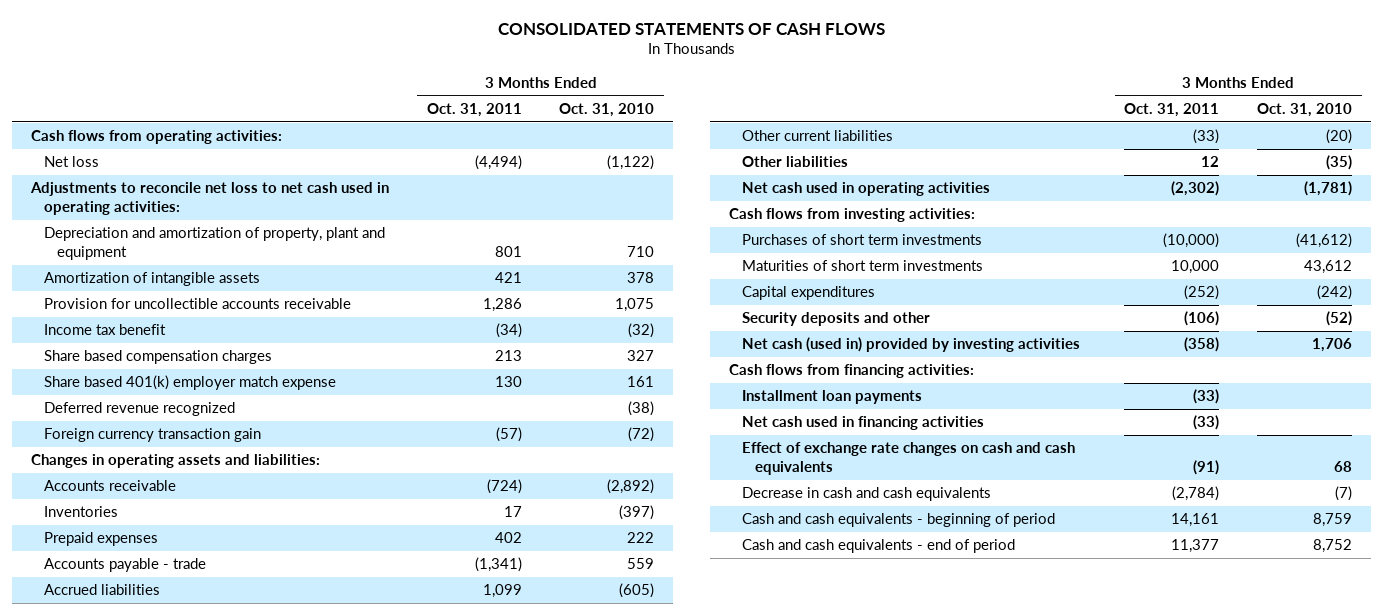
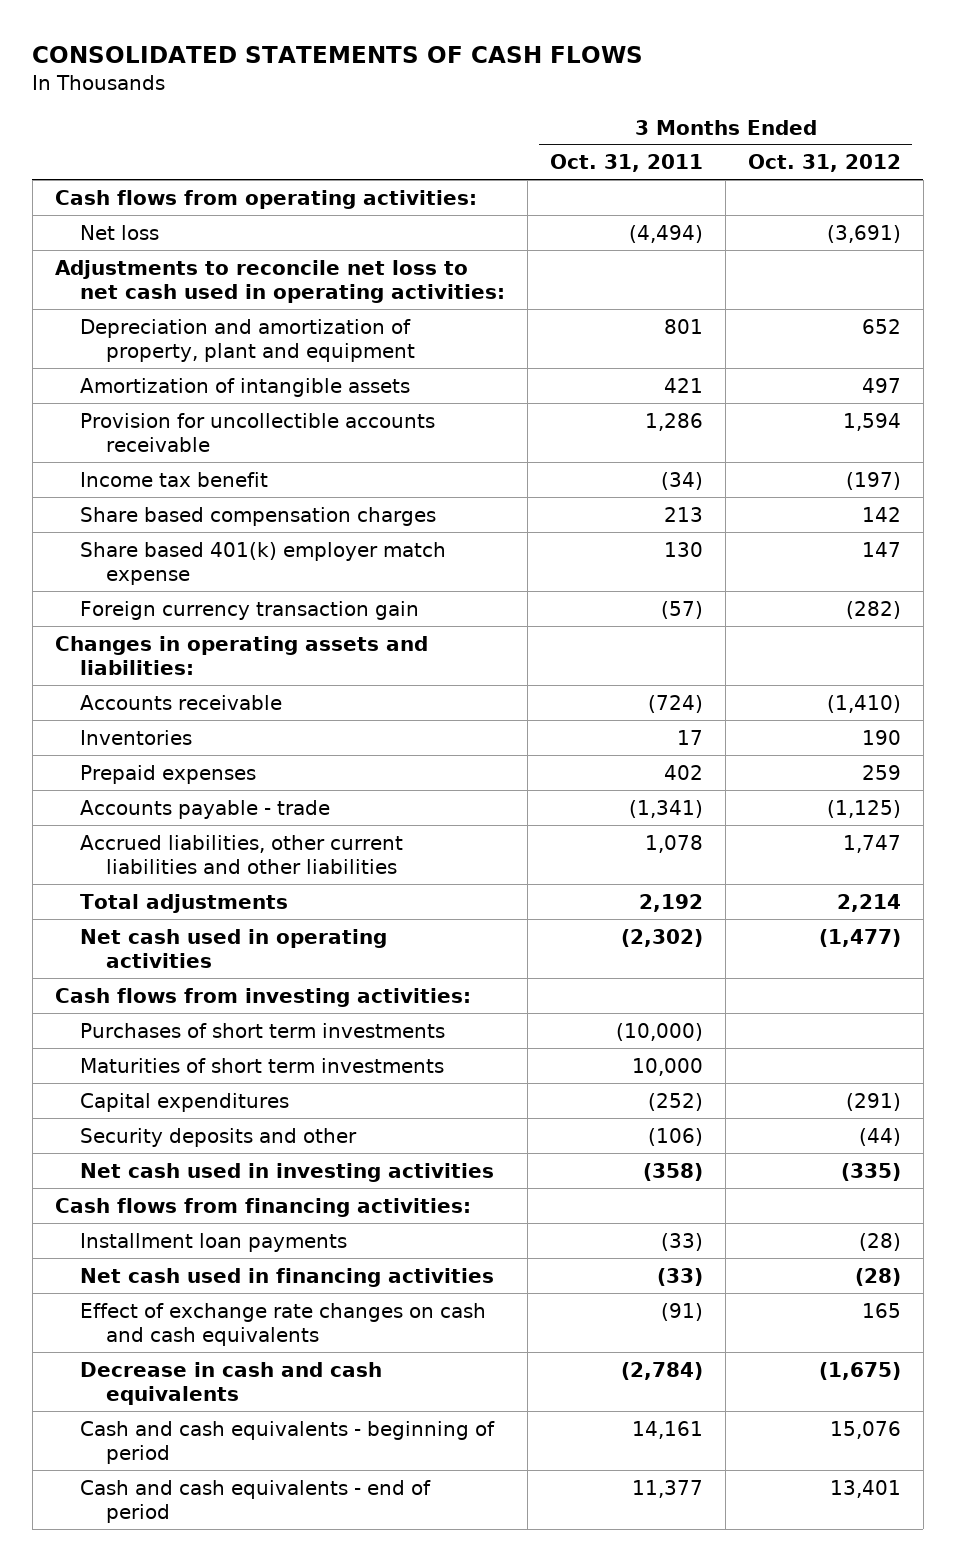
- | 3 Months Ended Oct. 31, 2011 | 3 Months Ended Oct. 31, 2010
+ | 3 Months Ended Oct. 31, 2011 | 3 Months Ended Oct. 31, 2012
- Deferred revenue recognized | | (38)
- Accrued liabilities | 1,099 | (605)
- Other current liabilities | (33) | (20)
- Other liabilities | 12 | (35)
+ Accrued liabilities, other current liabilities and other liabilities | 1,078 | 1,747
+ Total adjustments | 2,192 | 2,214
- Net cash (used in) provided by investing activities | (358) | 1,706
+ Net cash used in investing activities | (358) | (335)

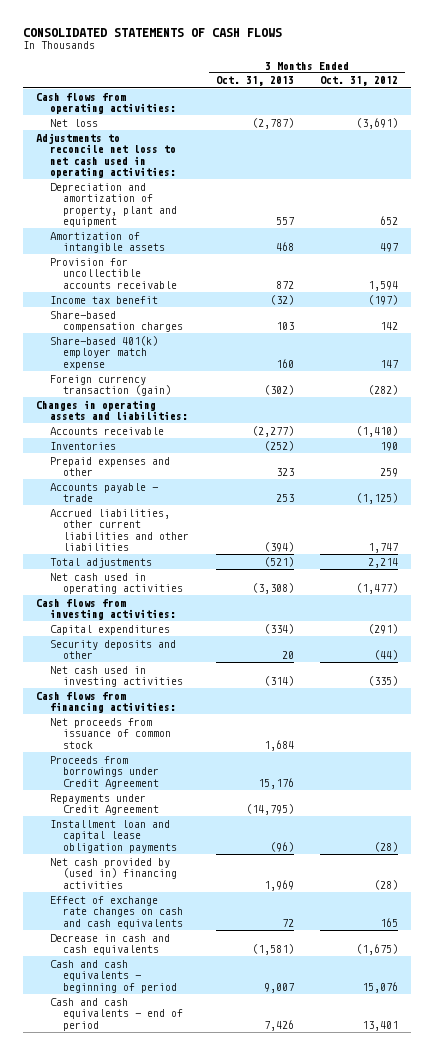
- | 3 Months Ended Oct. 31, 2011 | 3 Months Ended Oct. 31, 2012
+ | 3 Months Ended Oct. 31, 2013 | 3 Months Ended Oct. 31, 2012
- Share based compensation charges | 213 | 142
- Share based 401(k) employer match expense | 130 | 147
- Foreign currency transaction gain | (57) | (282)
+ Share-based compensation charges | 103 | 142
+ Share-based 401(k) employer match expense | 160 | 147
+ Foreign currency transaction (gain) | (302) | (282)
- Prepaid expenses | 402 | 259
+ Prepaid expenses and other | 323 | 259
- Purchases of short term investments | (10,000) |
- Maturities of short term investments | 10,000 |
- Installment loan payments | (33) | (28)
- Net cash used in financing activities | (33) | (28)
+ Net proceeds from issuance of common stock | 1,684 |
+ Proceeds from borrowings under Credit Agreement | 15,176 |
+ Repayments under Credit Agreement | (14,795) |
+ Installment loan and capital lease obligation payments | (96) | (28)
+ Net cash provided by (used in) financing activities | 1,969 | (28)

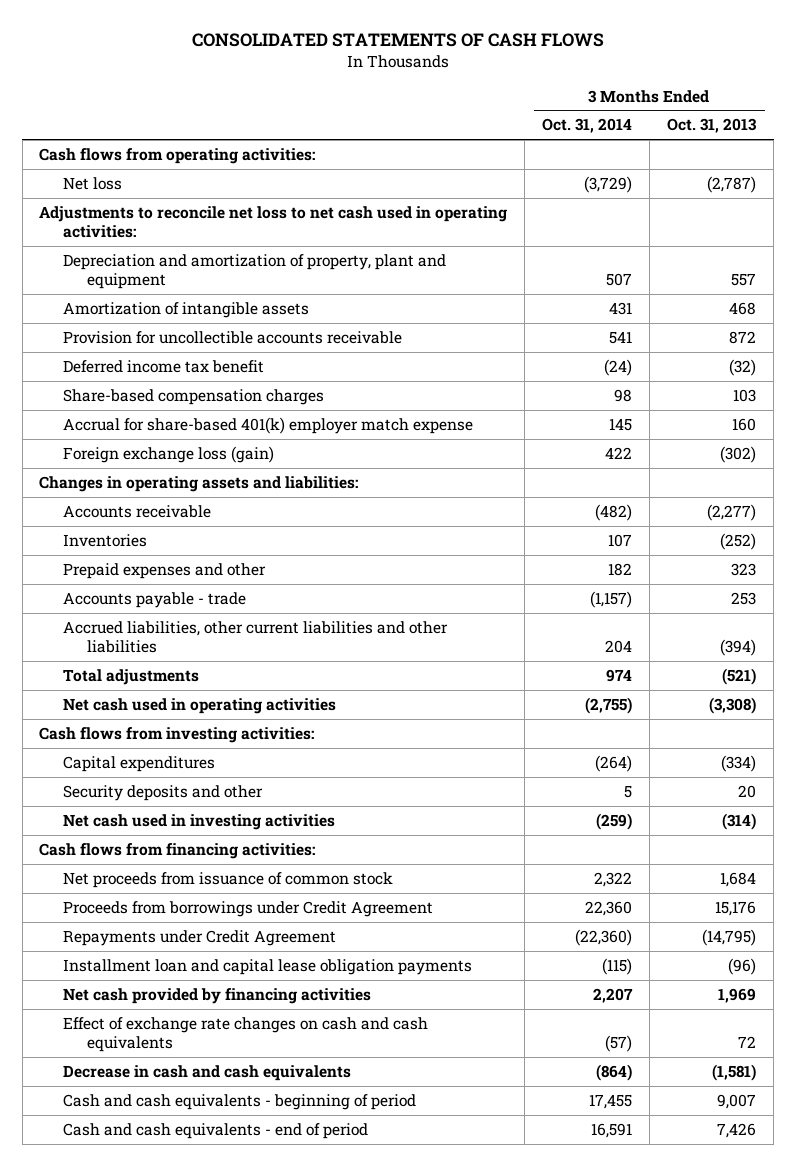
- | 3 Months Ended Oct. 31, 2013 | 3 Months Ended Oct. 31, 2012
+ | 3 Months Ended Oct. 31, 2014 | 3 Months Ended Oct. 31, 2013
- Income tax benefit | (32) | (197)
+ Deferred income tax benefit | (24) | (32)
- Share-based 401(k) employer match expense | 160 | 147
- Foreign currency transaction (gain) | (302) | (282)
+ Accrual for share-based 401(k) employer match expense | 145 | 160
+ Foreign exchange loss (gain) | 422 | (302)
- Net cash provided by (used in) financing activities | 1,969 | (28)
+ Net cash provided by financing activities | 2,207 | 1,969

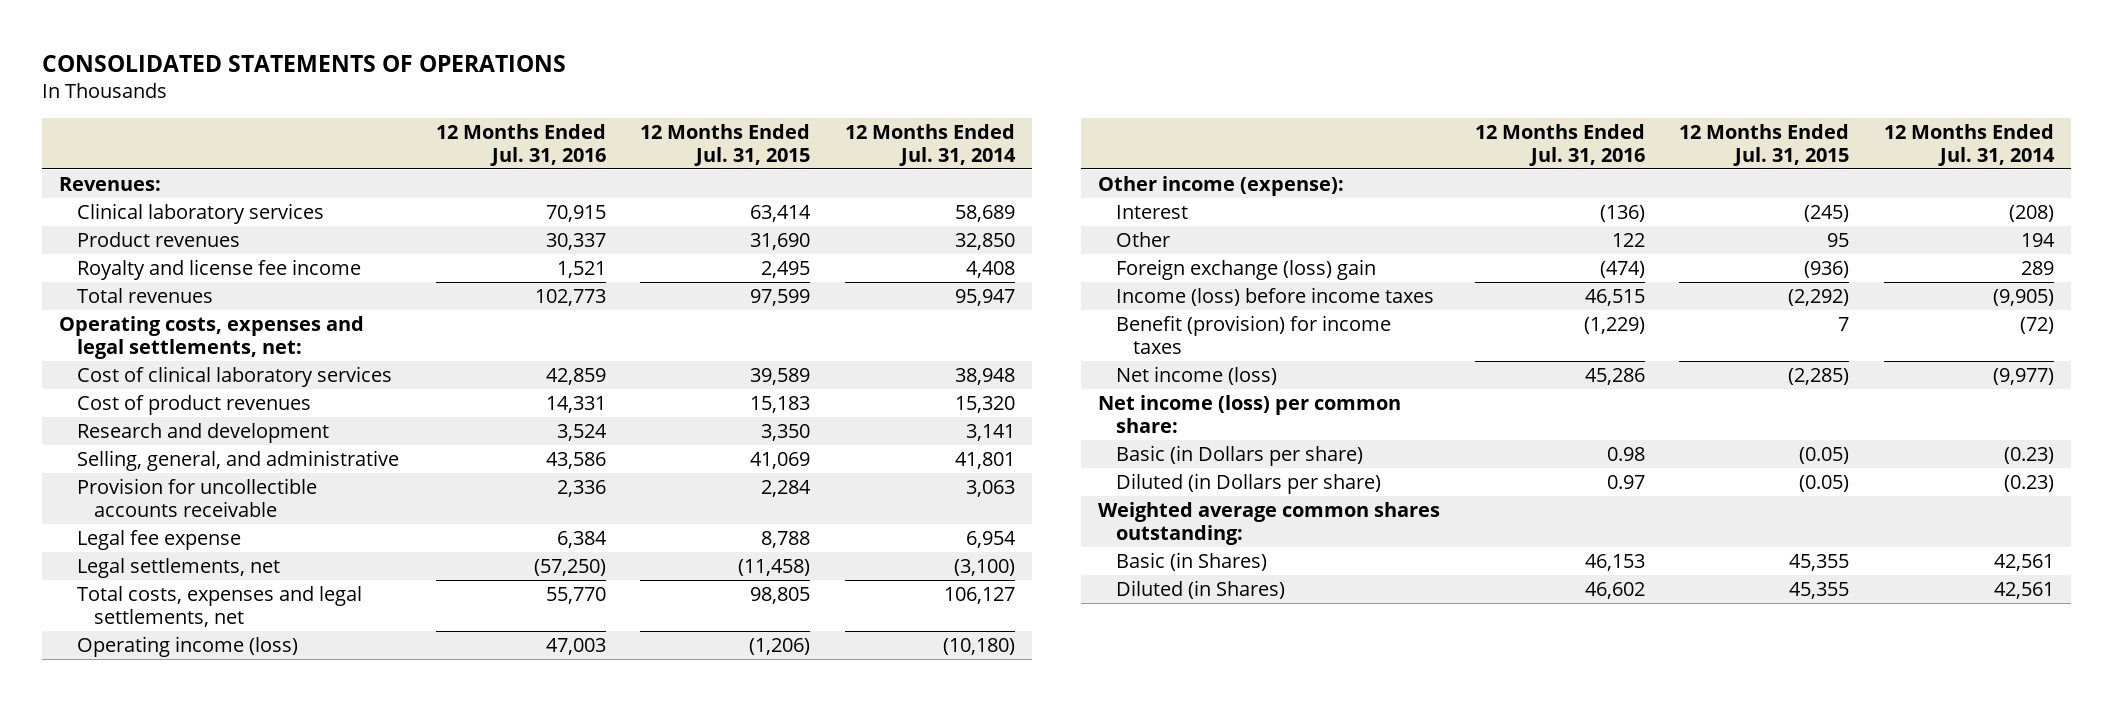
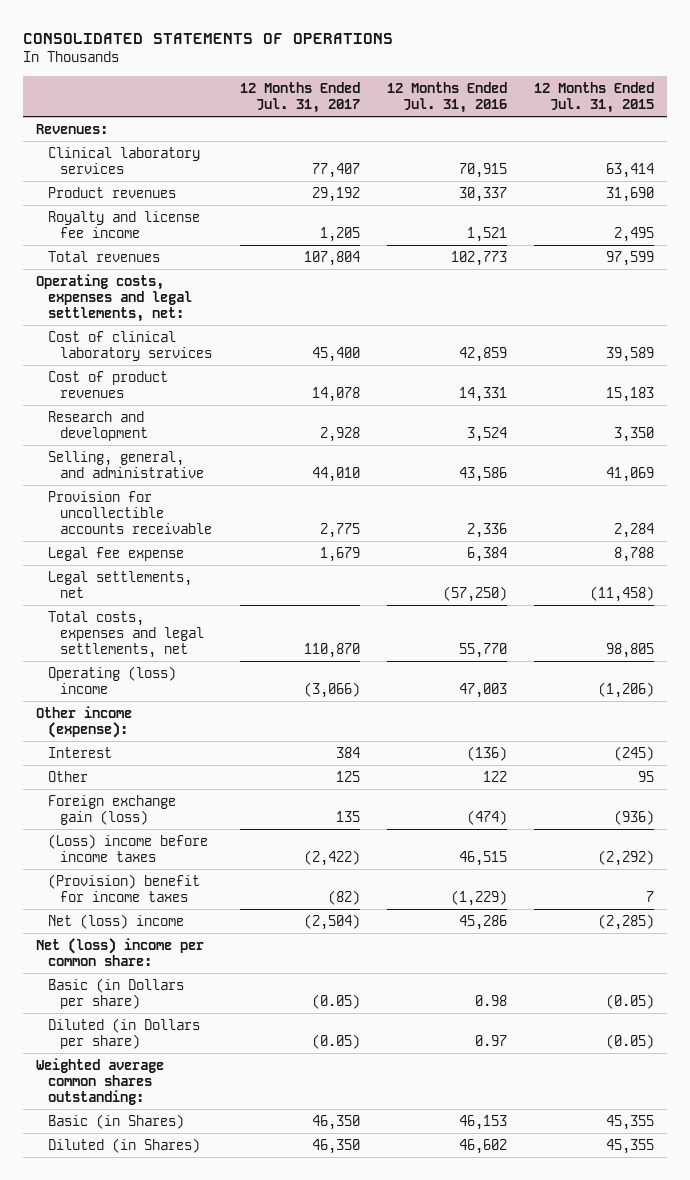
- | 12 Months Ended Jul. 31, 2016 | 12 Months Ended Jul. 31, 2015 | 12 Months Ended Jul. 31, 2014
+ | 12 Months Ended Jul. 31, 2017 | 12 Months Ended Jul. 31, 2016 | 12 Months Ended Jul. 31, 2015
- Operating income (loss) | 47,003 | (1,206) | (10,180)
+ Operating (loss) income | (3,066) | 47,003 | (1,206)
- Foreign exchange (loss) gain | (474) | (936) | 289
- Income (loss) before income taxes | 46,515 | (2,292) | (9,905)
- Benefit (provision) for income taxes | (1,229) | 7 | (72)
- Net income (loss) | 45,286 | (2,285) | (9,977)
- Net income (loss) per common share:
+ Foreign exchange gain (loss) | 135 | (474) | (936)
+ (Loss) income before income taxes | (2,422) | 46,515 | (2,292)
+ (Provision) benefit for income taxes | (82) | (1,229) | 7
+ Net (loss) income | (2,504) | 45,286 | (2,285)
+ Net (loss) income per common share:

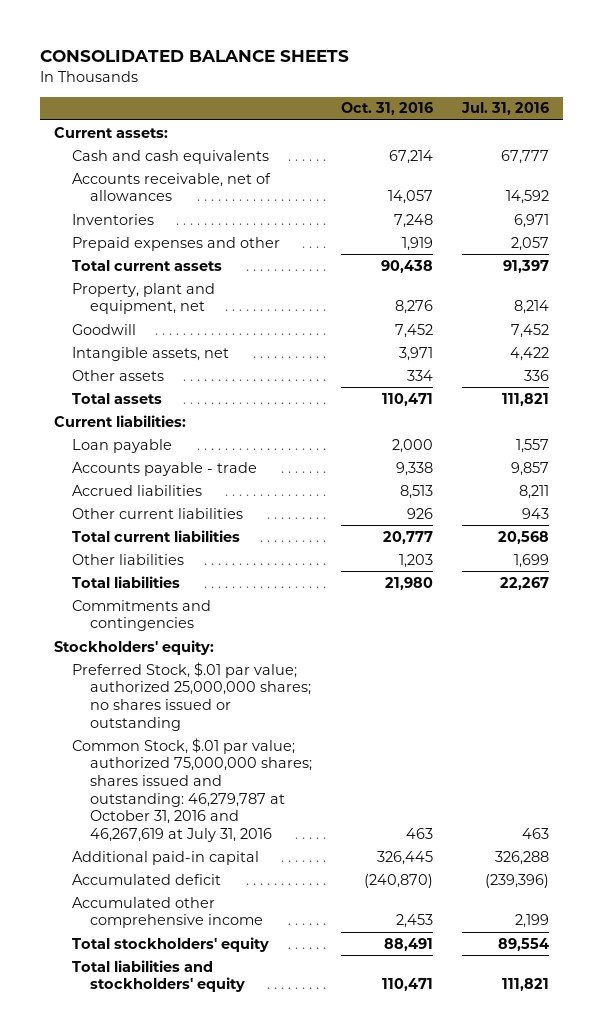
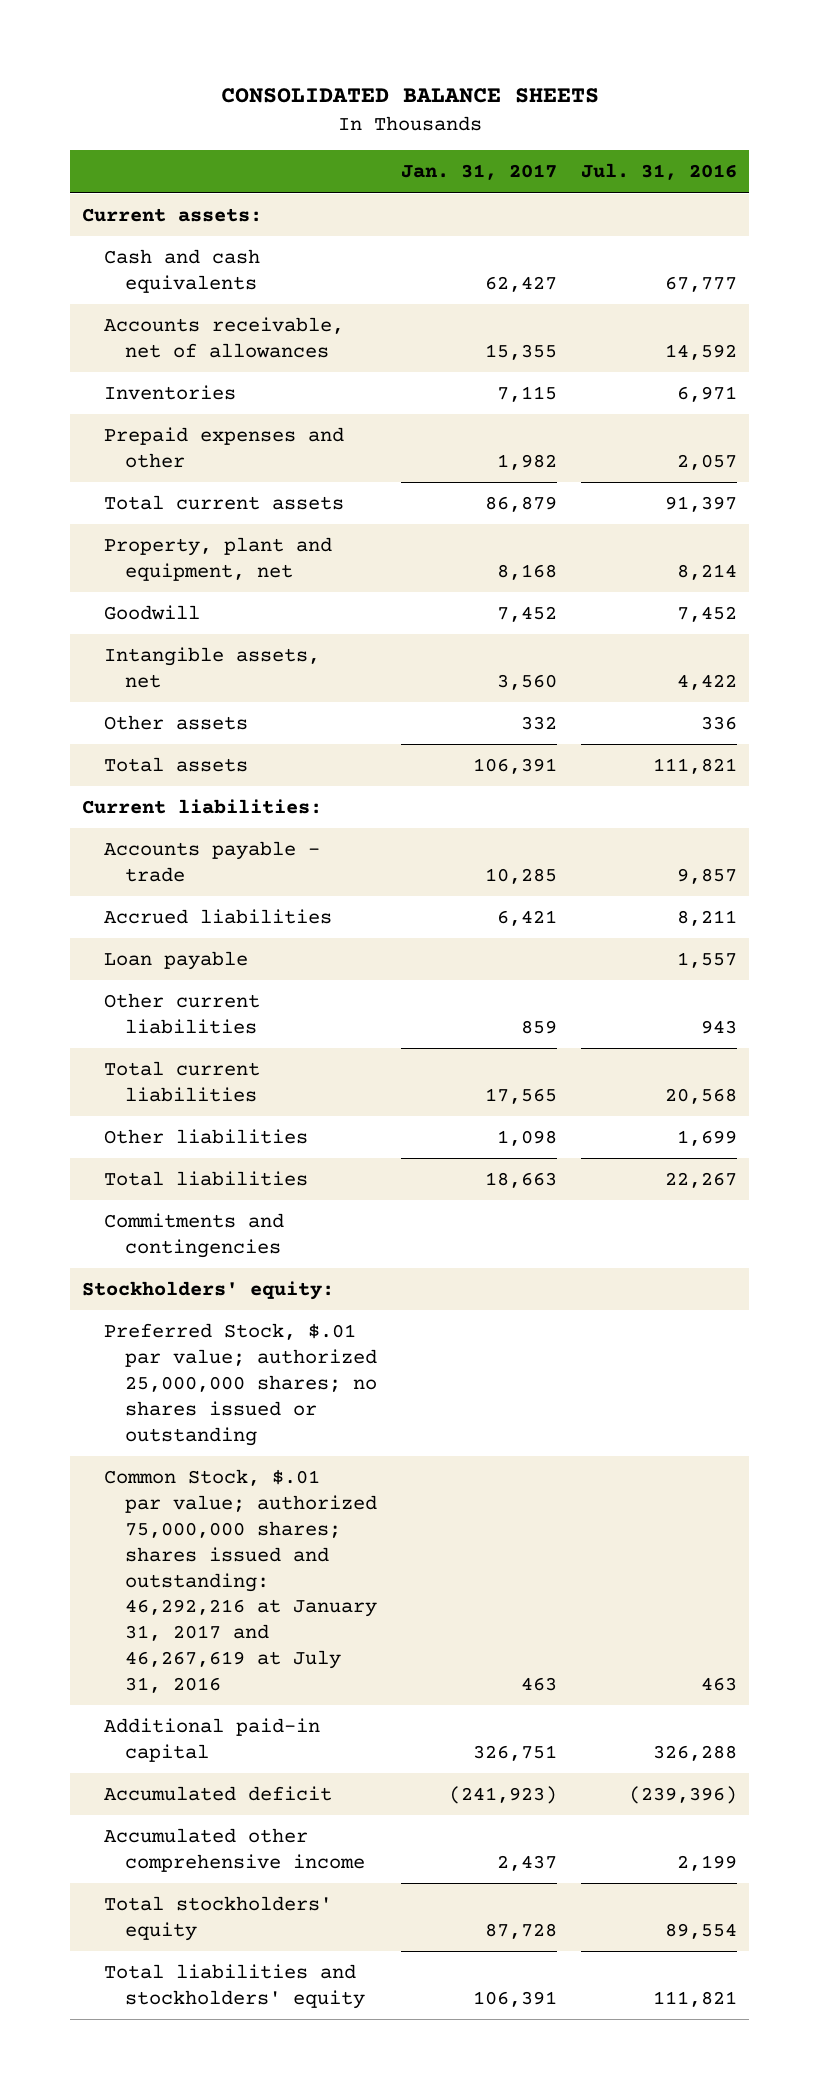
- | Oct. 31, 2016 | Jul. 31, 2016
+ | Jan. 31, 2017 | Jul. 31, 2016
moved down: Loan payable | | 1,557
- Common Stock, $.01 par value; authorized 75,000,000 shares; shares issued and outstanding: 46,279,787 at October 31, 2016 and 46,267,619 at July 31, 2016 | 463 | 463
+ Common Stock, $.01 par value; authorized 75,000,000 shares; shares issued and outstanding: 46,292,216 at January 31, 2017 and 46,267,619 at July 31, 2016 | 463 | 463

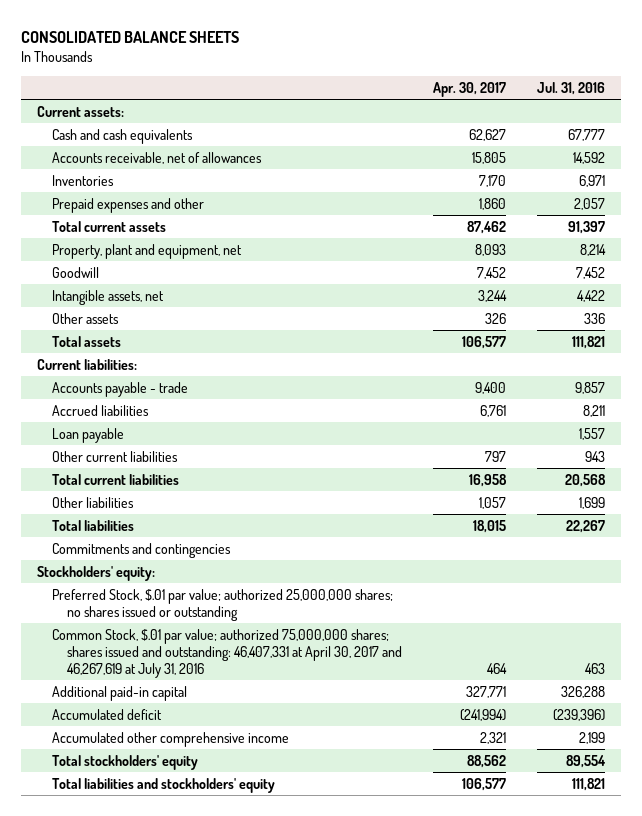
- | Jan. 31, 2017 | Jul. 31, 2016
+ | Apr. 30, 2017 | Jul. 31, 2016
- Common Stock, $.01 par value; authorized 75,000,000 shares; shares issued and outstanding: 46,292,216 at January 31, 2017 and 46,267,619 at July 31, 2016 | 463 | 463
+ Common Stock, $.01 par value; authorized 75,000,000 shares; shares issued and outstanding: 46,407,331 at April 30, 2017 and 46,267,619 at July 31, 2016 | 464 | 463

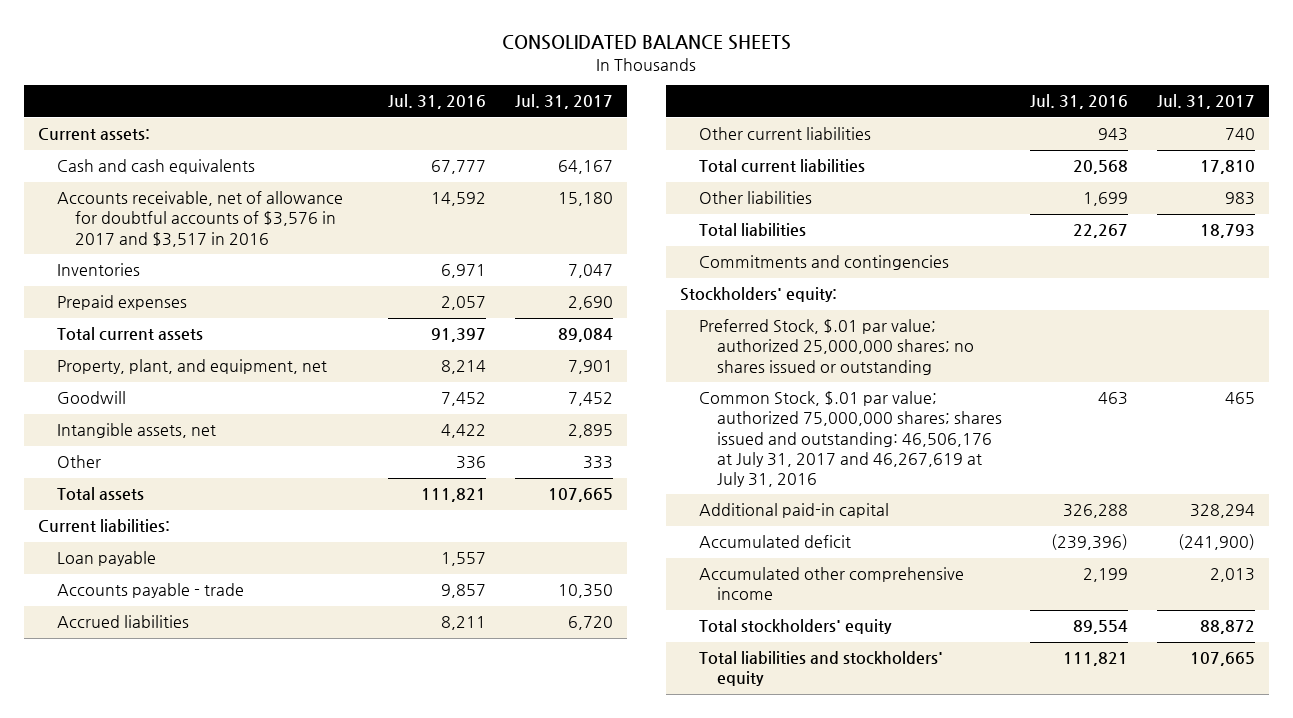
- | Apr. 30, 2017 | Jul. 31, 2016
+ | Jul. 31, 2016 | Jul. 31, 2017
- Accounts receivable, net of allowances | 15,805 | 14,592
+ Accounts receivable, net of allowance for doubtful accounts of $3,576 in 2017 and $3,517 in 2016 | 14,592 | 15,180
- Prepaid expenses and other | 1,860 | 2,057
+ Prepaid expenses | 2,057 | 2,690
- Property, plant and equipment, net | 8,093 | 8,214
+ Property, plant, and equipment, net | 8,214 | 7,901
- Other assets | 326 | 336
+ Other | 336 | 333
moved up: Loan payable | 1,557 |
- Common Stock, $.01 par value; authorized 75,000,000 shares; shares issued and outstanding: 46,407,331 at April 30, 2017 and 46,267,619 at July 31, 2016 | 464 | 463
+ Common Stock, $.01 par value; authorized 75,000,000 shares; shares issued and outstanding: 46,506,176 at July 31, 2017 and 46,267,619 at July 31, 2016 | 463 | 465

